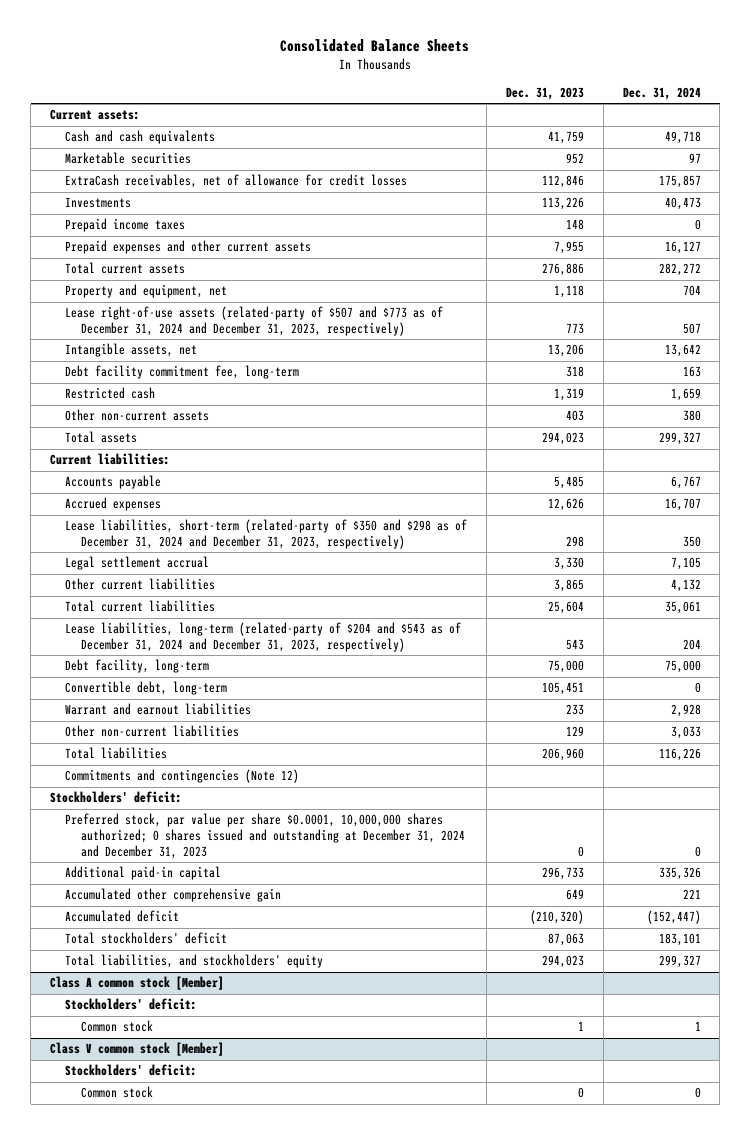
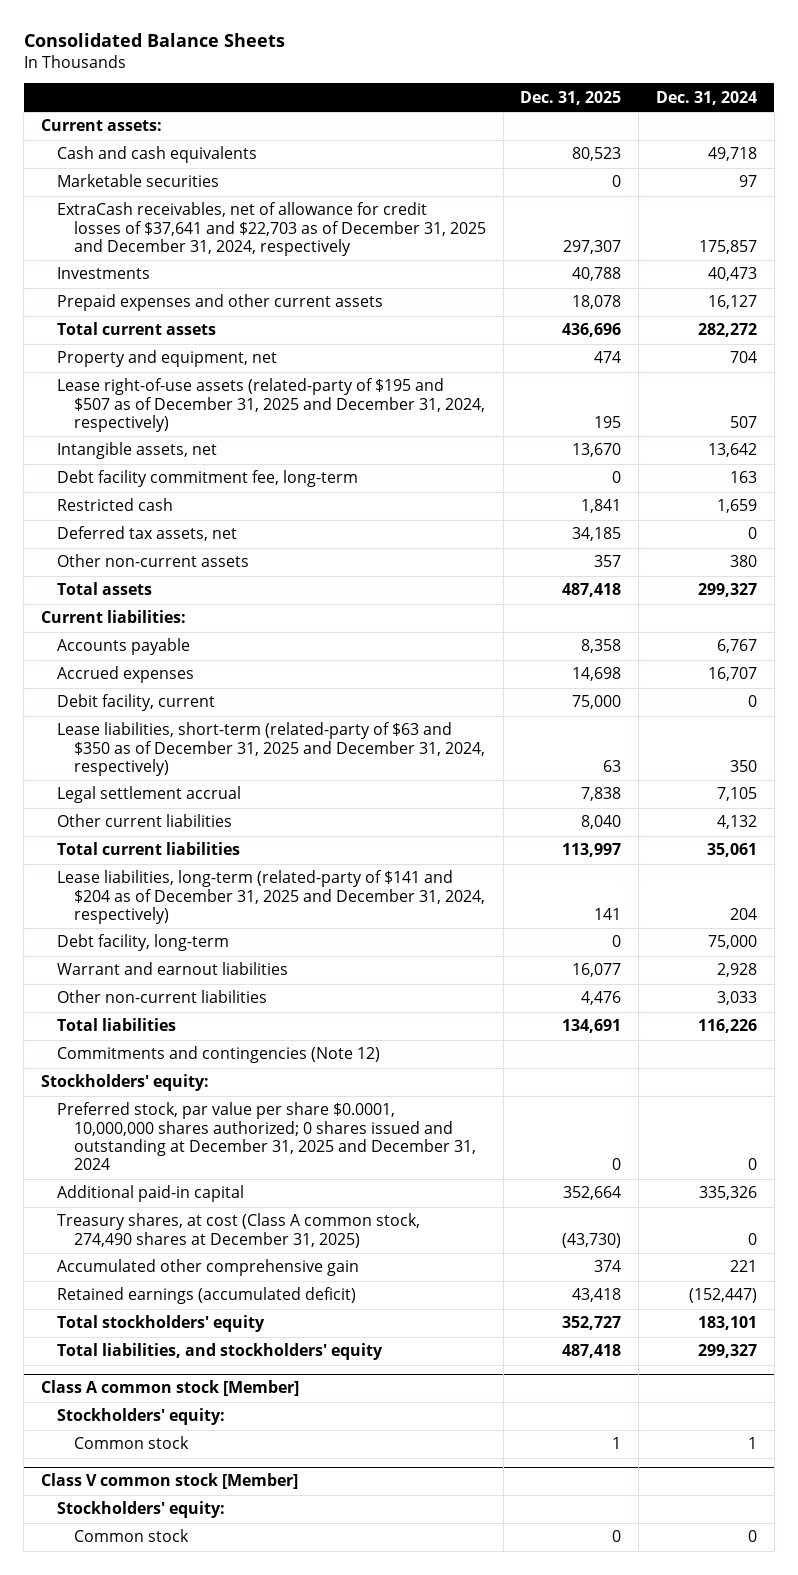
- | Dec. 31, 2023 | Dec. 31, 2024
+ | Dec. 31, 2025 | Dec. 31, 2024
- ExtraCash receivables, net of allowance for credit losses | 112,846 | 175,857
+ ExtraCash receivables, net of allowance for credit losses of $37,641 and $22,703 as of December 31, 2025 and December 31, 2024, respectively | 297,307 | 175,857
- Prepaid income taxes | 148 | 0
- Lease right-of-use assets (related-party of $507 and $773 as of December 31, 2024 and December 31, 2023, respectively) | 773 | 507
+ Lease right-of-use assets (related-party of $195 and $507 as of December 31, 2025 and December 31, 2024, respectively) | 195 | 507
+ Deferred tax assets, net | 34,185 | 0
- Lease liabilities, short-term (related-party of $350 and $298 as of December 31, 2024 and December 31, 2023, respectively) | 298 | 350
+ Debit facility, current | 75,000 | 0
+ Lease liabilities, short-term (related-party of $63 and $350 as of December 31, 2025 and December 31, 2024, respectively) | 63 | 350
- Lease liabilities, long-term (related-party of $204 and $543 as of December 31, 2024 and December 31, 2023, respectively) | 543 | 204
+ Lease liabilities, long-term (related-party of $141 and $204 as of December 31, 2025 and December 31, 2024, respectively) | 141 | 204
- Convertible debt, long-term | 105,451 | 0
- Stockholders' deficit:
- Preferred stock, par value per share $0.0001, 10,000,000 shares authorized; 0 shares issued and outstanding at December 31, 2024 and December 31, 2023 | 0 | 0
+ Stockholders' equity:
+ Preferred stock, par value per share $0.0001, 10,000,000 shares authorized; 0 shares issued and outstanding at December 31, 2025 and December 31, 2024 | 0 | 0
+ Treasury shares, at cost (Class A common stock, 274,490 shares at December 31, 2025) | (43,730) | 0
- Accumulated deficit | (210,320) | (152,447)
- Total stockholders' deficit | 87,063 | 183,101
+ Retained earnings (accumulated deficit) | 43,418 | (152,447)
+ Total stockholders' equity | 352,727 | 183,101
@ Class A common stock [Member]
- Stockholders' deficit:
+ Stockholders' equity:
@ Class V common stock [Member]
- Stockholders' deficit:
+ Stockholders' equity:

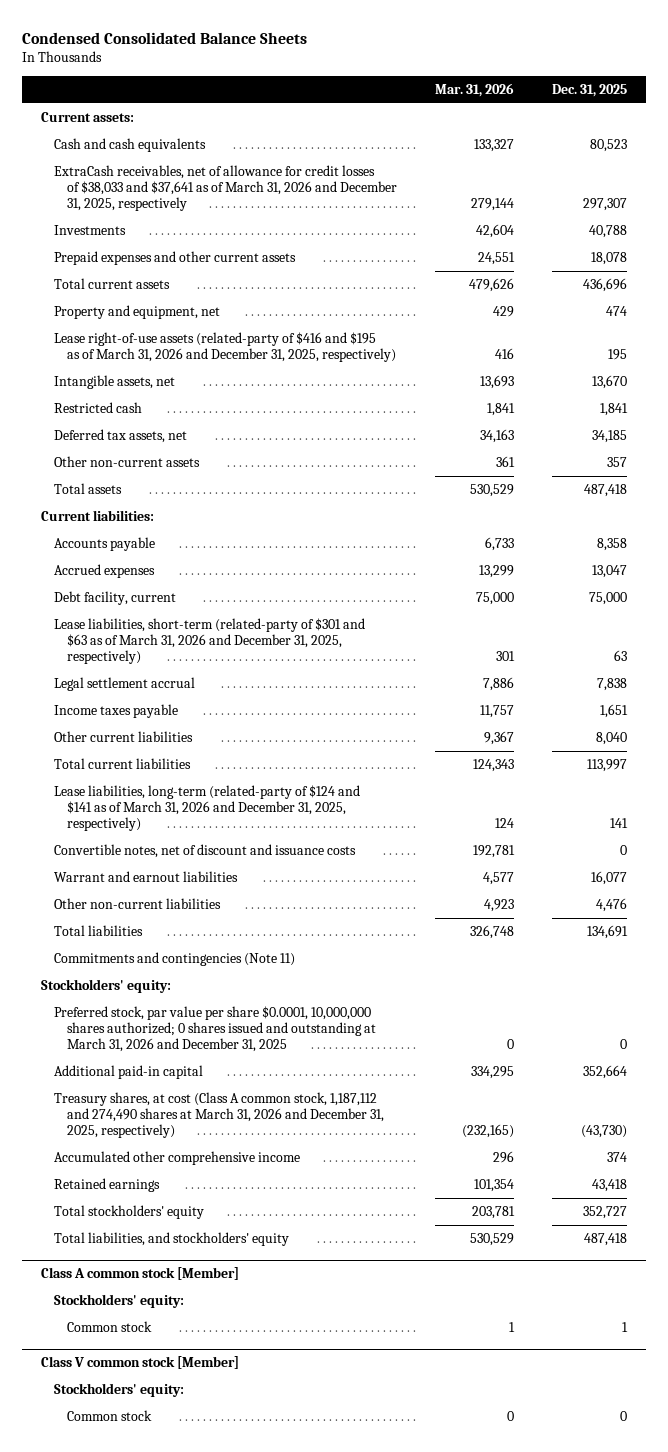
- Consolidated Balance Sheets
+ Condensed Consolidated Balance Sheets
- | Dec. 31, 2025 | Dec. 31, 2024
+ | Mar. 31, 2026 | Dec. 31, 2025
- Marketable securities | 0 | 97
- ExtraCash receivables, net of allowance for credit losses of $37,641 and $22,703 as of December 31, 2025 and December 31, 2024, respectively | 297,307 | 175,857
+ ExtraCash receivables, net of allowance for credit losses of $38,033 and $37,641 as of March 31, 2026 and December 31, 2025, respectively | 279,144 | 297,307
- Lease right-of-use assets (related-party of $195 and $507 as of December 31, 2025 and December 31, 2024, respectively) | 195 | 507
+ Lease right-of-use assets (related-party of $416 and $195 as of March 31, 2026 and December 31, 2025, respectively) | 416 | 195
- Debt facility commitment fee, long-term | 0 | 163
- Accrued expenses | 14,698 | 16,707
- Debit facility, current | 75,000 | 0
- Lease liabilities, short-term (related-party of $63 and $350 as of December 31, 2025 and December 31, 2024, respectively) | 63 | 350
+ Accrued expenses | 13,299 | 13,047
+ Debt facility, current | 75,000 | 75,000
+ Lease liabilities, short-term (related-party of $301 and $63 as of March 31, 2026 and December 31, 2025, respectively) | 301 | 63
+ Income taxes payable | 11,757 | 1,651
- Lease liabilities, long-term (related-party of $141 and $204 as of December 31, 2025 and December 31, 2024, respectively) | 141 | 204
- Debt facility, long-term | 0 | 75,000
+ Lease liabilities, long-term (related-party of $124 and $141 as of March 31, 2026 and December 31, 2025, respectively) | 124 | 141
+ Convertible notes, net of discount and issuance costs | 192,781 | 0
- Commitments and contingencies (Note 12)
+ Commitments and contingencies (Note 11)
- Preferred stock, par value per share $0.0001, 10,000,000 shares authorized; 0 shares issued and outstanding at December 31, 2025 and December 31, 2024 | 0 | 0
+ Preferred stock, par value per share $0.0001, 10,000,000 shares authorized; 0 shares issued and outstanding at March 31, 2026 and December 31, 2025 | 0 | 0
- Treasury shares, at cost (Class A common stock, 274,490 shares at December 31, 2025) | (43,730) | 0
- Accumulated other comprehensive gain | 374 | 221
- Retained earnings (accumulated deficit) | 43,418 | (152,447)
+ Treasury shares, at cost (Class A common stock, 1,187,112 and 274,490 shares at March 31, 2026 and December 31, 2025, respectively) | (232,165) | (43,730)
+ Accumulated other comprehensive income | 296 | 374
+ Retained earnings | 101,354 | 43,418

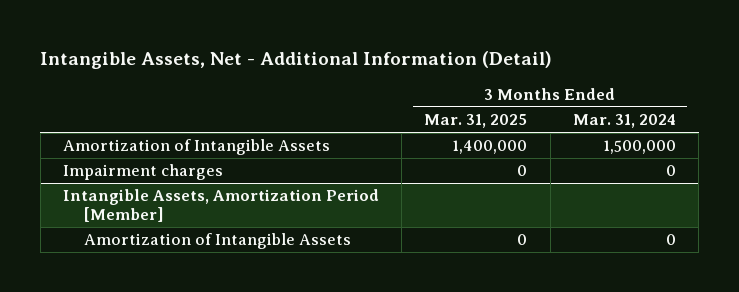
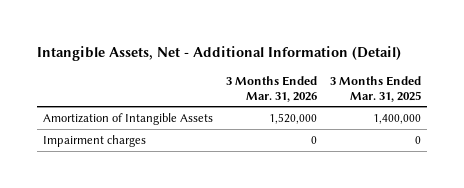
- | 3 Months Ended Mar. 31, 2025 | 3 Months Ended Mar. 31, 2024
+ | 3 Months Ended Mar. 31, 2026 | 3 Months Ended Mar. 31, 2025
- Intangible Assets, Amortization Period [Member]
- Amortization of Intangible Assets | 0 | 0

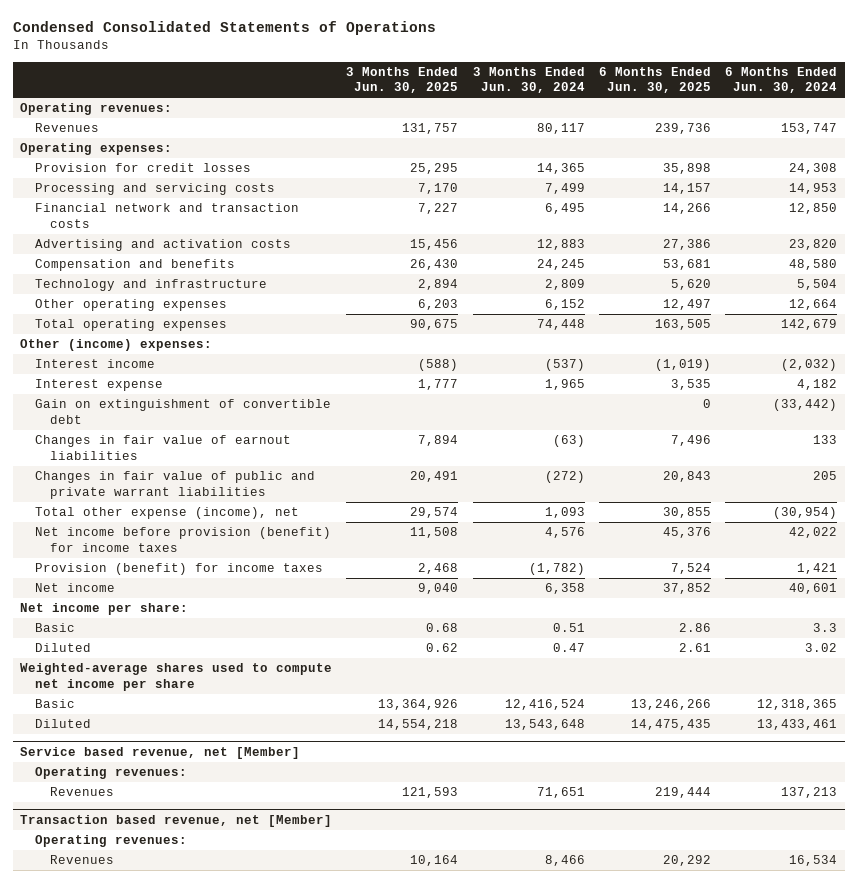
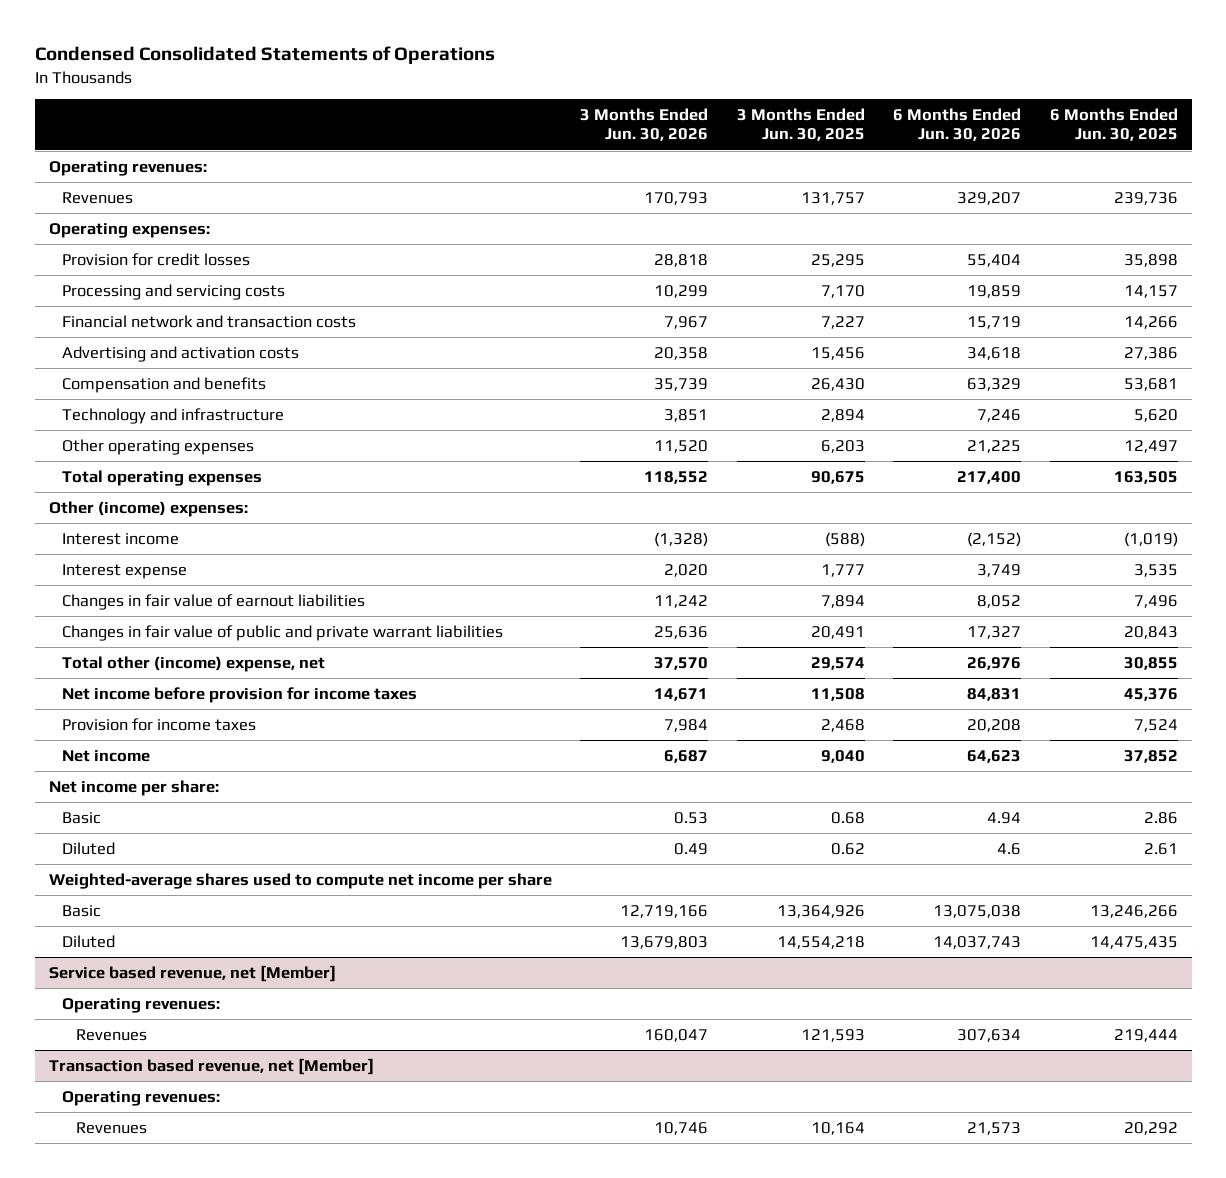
- | 3 Months Ended Jun. 30, 2025 | 3 Months Ended Jun. 30, 2024 | 6 Months Ended Jun. 30, 2025 | 6 Months Ended Jun. 30, 2024
+ | 3 Months Ended Jun. 30, 2026 | 3 Months Ended Jun. 30, 2025 | 6 Months Ended Jun. 30, 2026 | 6 Months Ended Jun. 30, 2025
- Gain on extinguishment of convertible debt | | | 0 | (33,442)
- Total other expense (income), net | 29,574 | 1,093 | 30,855 | (30,954)
- Net income before provision (benefit) for income taxes | 11,508 | 4,576 | 45,376 | 42,022
- Provision (benefit) for income taxes | 2,468 | (1,782) | 7,524 | 1,421
+ Total other (income) expense, net | 37,570 | 29,574 | 26,976 | 30,855
+ Net income before provision for income taxes | 14,671 | 11,508 | 84,831 | 45,376
+ Provision for income taxes | 7,984 | 2,468 | 20,208 | 7,524

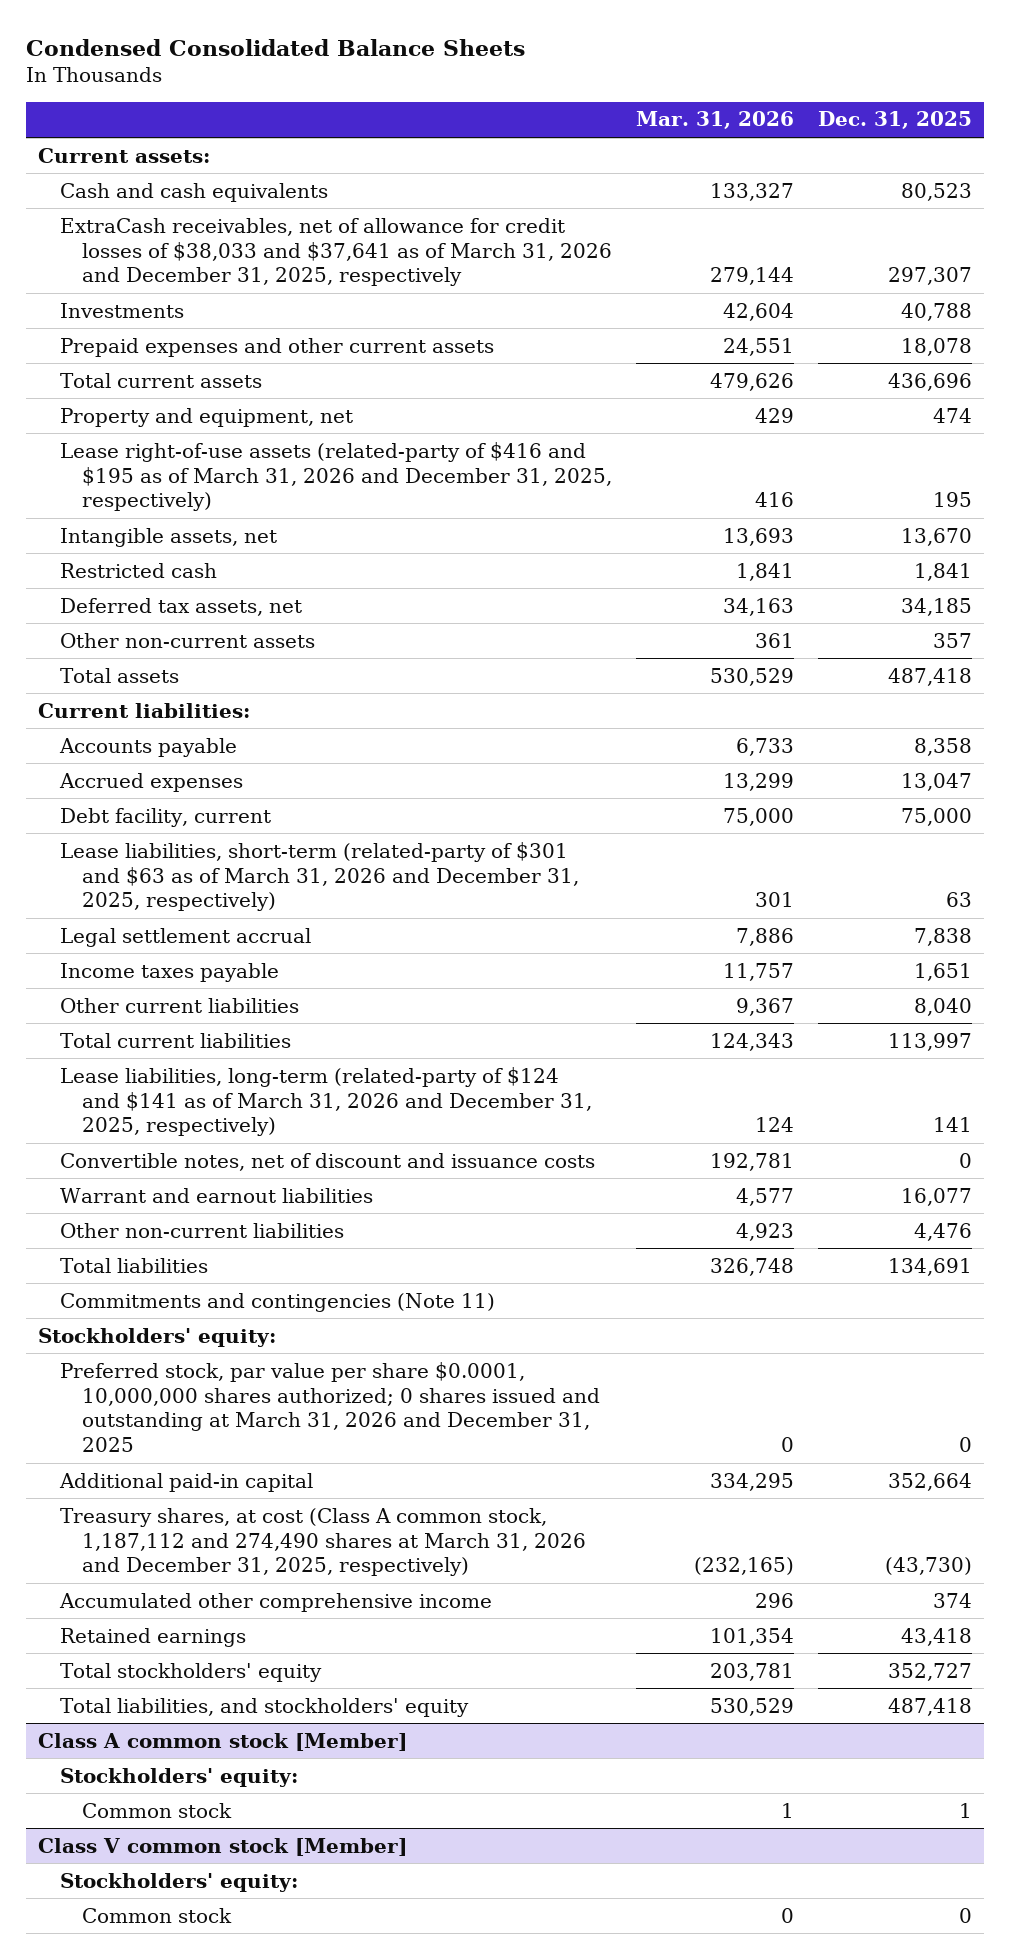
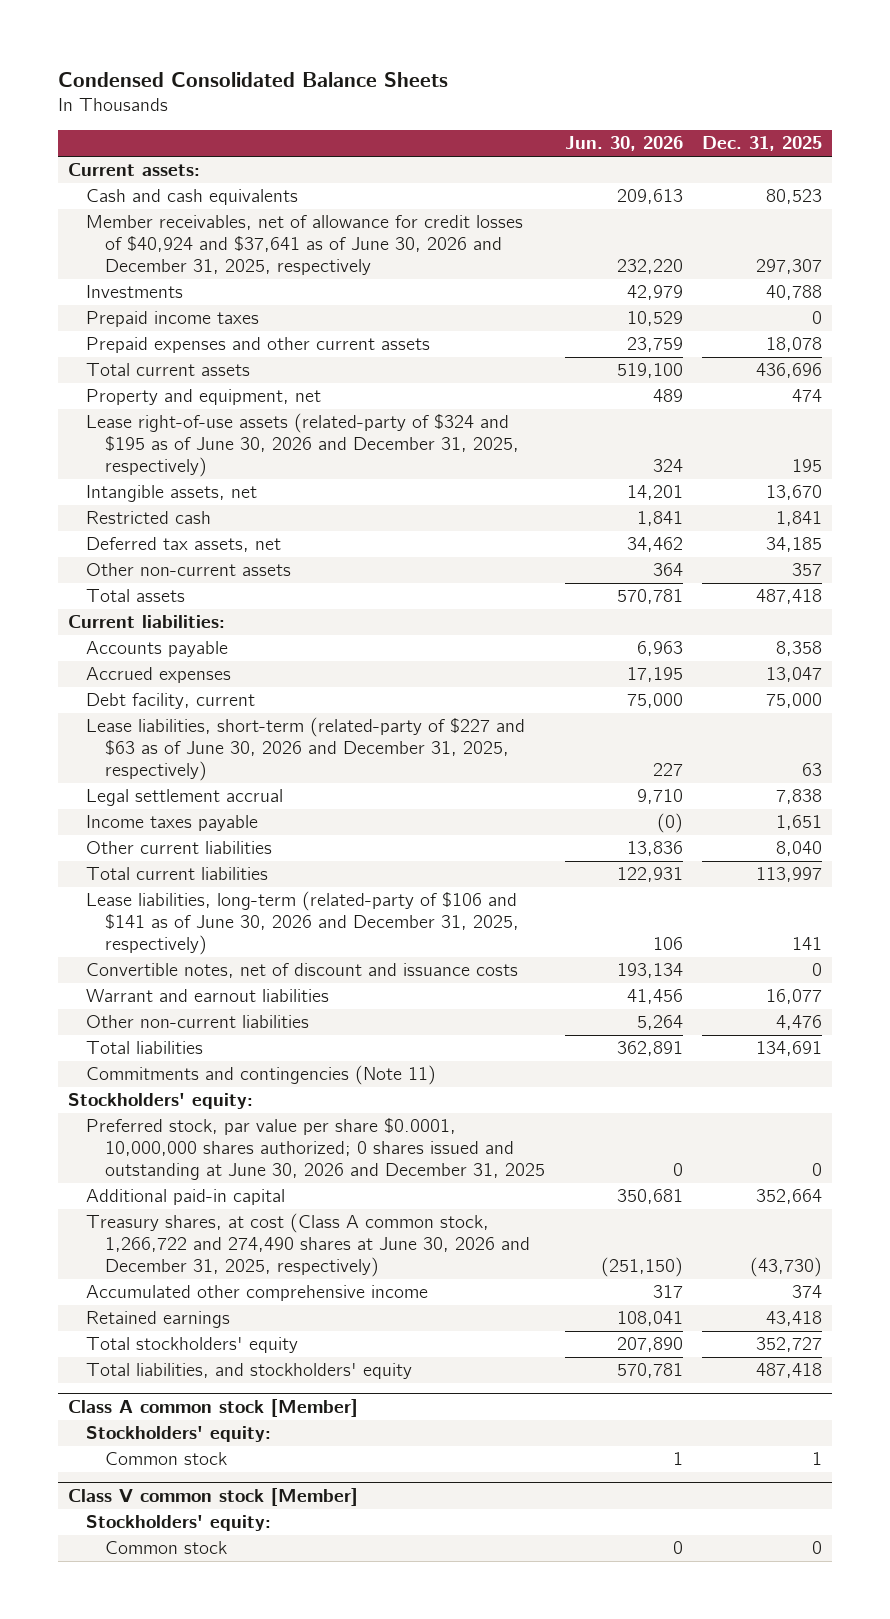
- | Mar. 31, 2026 | Dec. 31, 2025
+ | Jun. 30, 2026 | Dec. 31, 2025
- ExtraCash receivables, net of allowance for credit losses of $38,033 and $37,641 as of March 31, 2026 and December 31, 2025, respectively | 279,144 | 297,307
+ Member receivables, net of allowance for credit losses of $40,924 and $37,641 as of June 30, 2026 and December 31, 2025, respectively | 232,220 | 297,307
+ Prepaid income taxes | 10,529 | 0
- Lease right-of-use assets (related-party of $416 and $195 as of March 31, 2026 and December 31, 2025, respectively) | 416 | 195
+ Lease right-of-use assets (related-party of $324 and $195 as of June 30, 2026 and December 31, 2025, respectively) | 324 | 195
- Lease liabilities, short-term (related-party of $301 and $63 as of March 31, 2026 and December 31, 2025, respectively) | 301 | 63
+ Lease liabilities, short-term (related-party of $227 and $63 as of June 30, 2026 and December 31, 2025, respectively) | 227 | 63
- Lease liabilities, long-term (related-party of $124 and $141 as of March 31, 2026 and December 31, 2025, respectively) | 124 | 141
+ Lease liabilities, long-term (related-party of $106 and $141 as of June 30, 2026 and December 31, 2025, respectively) | 106 | 141
- Preferred stock, par value per share $0.0001, 10,000,000 shares authorized; 0 shares issued and outstanding at March 31, 2026 and December 31, 2025 | 0 | 0
+ Preferred stock, par value per share $0.0001, 10,000,000 shares authorized; 0 shares issued and outstanding at June 30, 2026 and December 31, 2025 | 0 | 0
- Treasury shares, at cost (Class A common stock, 1,187,112 and 274,490 shares at March 31, 2026 and December 31, 2025, respectively) | (232,165) | (43,730)
+ Treasury shares, at cost (Class A common stock, 1,266,722 and 274,490 shares at June 30, 2026 and December 31, 2025, respectively) | (251,150) | (43,730)

